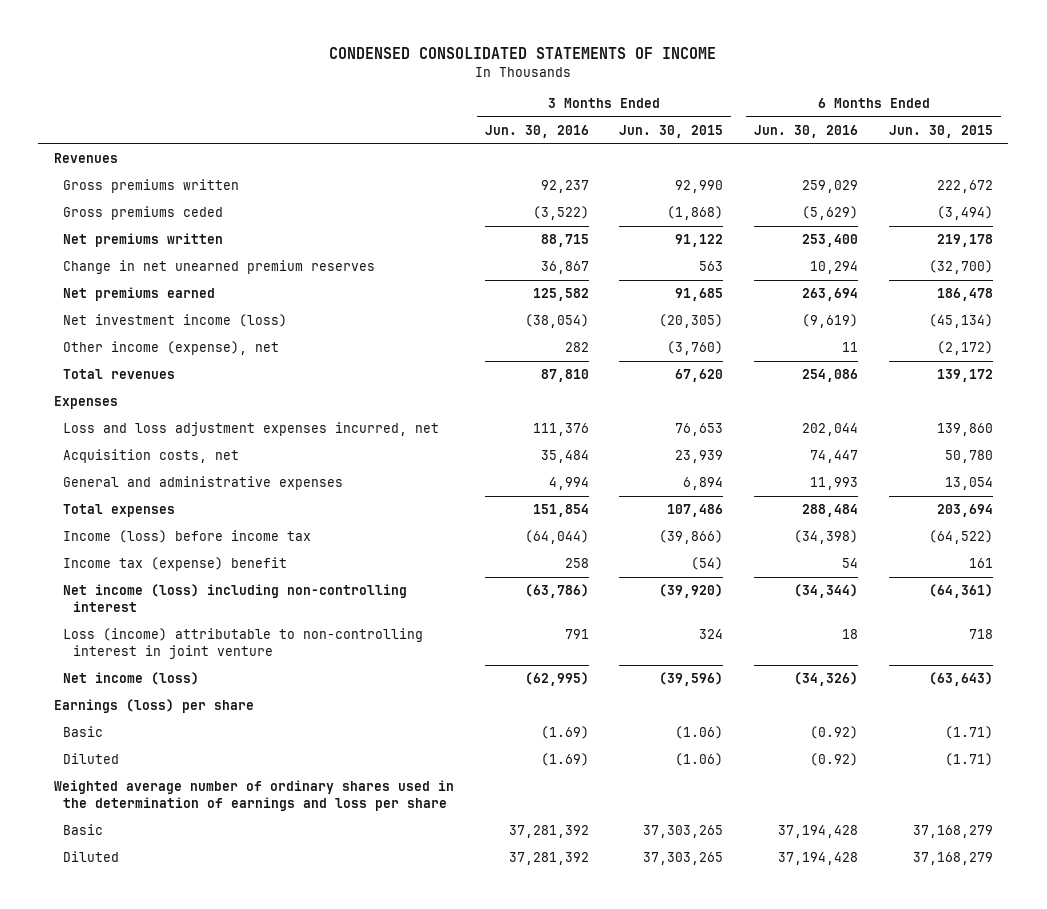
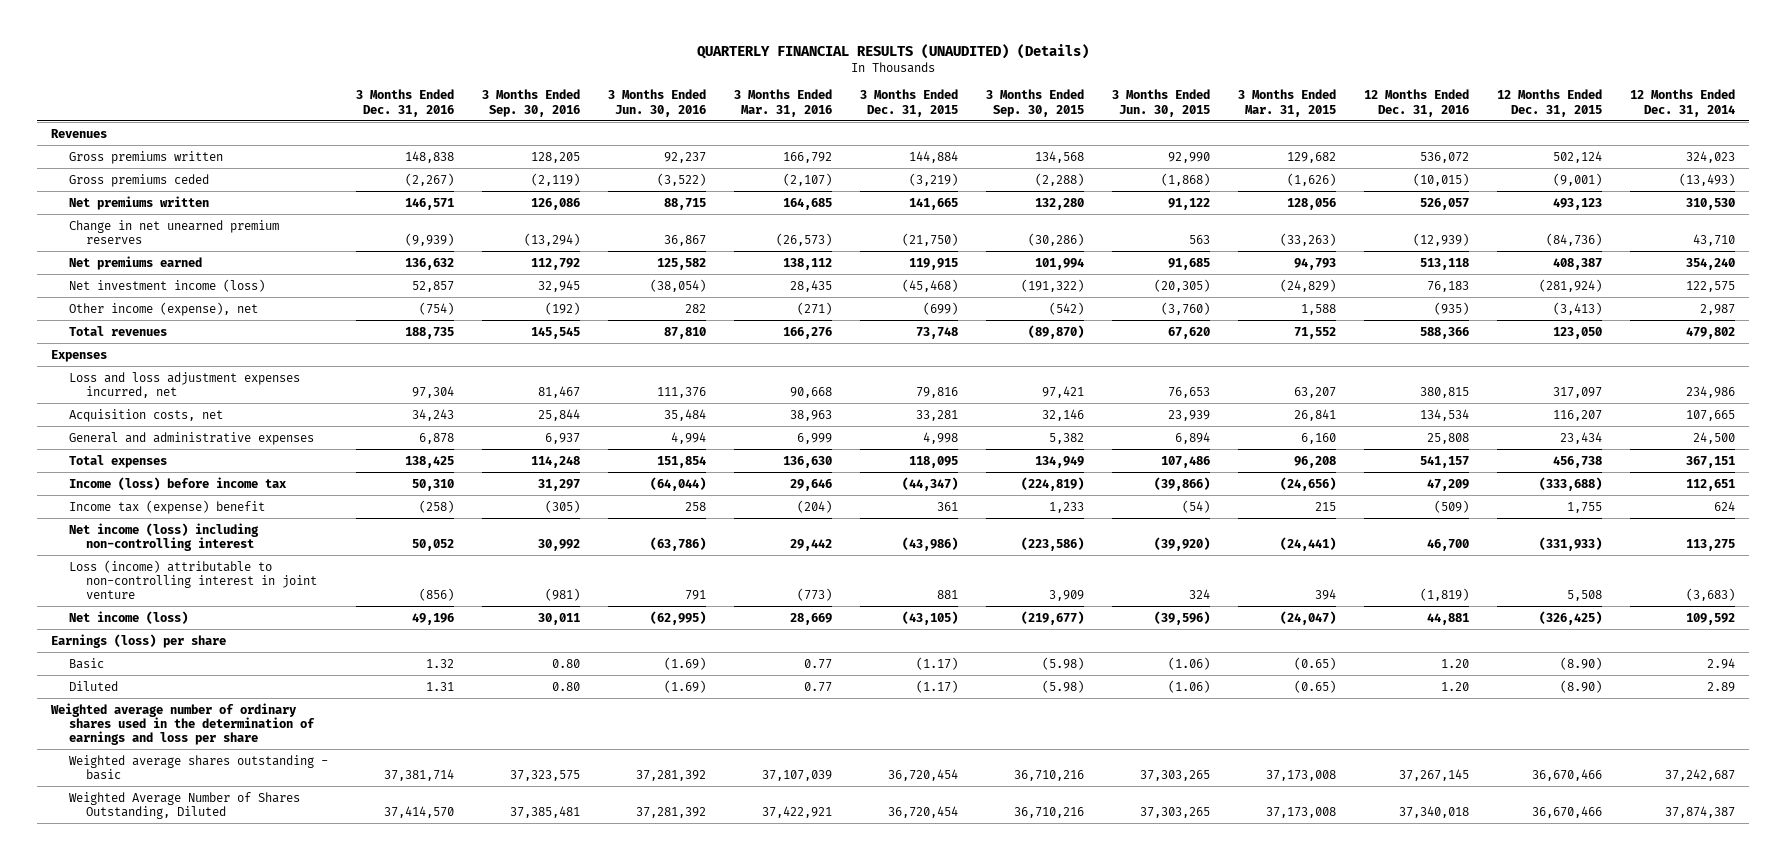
- CONDENSED CONSOLIDATED STATEMENTS OF INCOME
+ QUARTERLY FINANCIAL RESULTS (UNAUDITED) (Details)
- | 3 Months Ended Jun. 30, 2016 | 3 Months Ended Jun. 30, 2015 | 6 Months Ended Jun. 30, 2016 | 6 Months Ended Jun. 30, 2015
+ | 3 Months Ended Dec. 31, 2016 | 3 Months Ended Sep. 30, 2016 | 3 Months Ended Jun. 30, 2016 | 3 Months Ended Mar. 31, 2016 | 3 Months Ended Dec. 31, 2015 | 3 Months Ended Sep. 30, 2015 | 3 Months Ended Jun. 30, 2015 | 3 Months Ended Mar. 31, 2015 | 12 Months Ended Dec. 31, 2016 | 12 Months Ended Dec. 31, 2015 | 12 Months Ended Dec. 31, 2014
- Basic | 37,281,392 | 37,303,265 | 37,194,428 | 37,168,279
- Diluted | 37,281,392 | 37,303,265 | 37,194,428 | 37,168,279
+ Weighted average shares outstanding - basic | 37,381,714 | 37,323,575 | 37,281,392 | 37,107,039 | 36,720,454 | 36,710,216 | 37,303,265 | 37,173,008 | 37,267,145 | 36,670,466 | 37,242,687
+ Weighted Average Number of Shares Outstanding, Diluted | 37,414,570 | 37,385,481 | 37,281,392 | 37,422,921 | 36,720,454 | 36,710,216 | 37,303,265 | 37,173,008 | 37,340,018 | 36,670,466 | 37,874,387

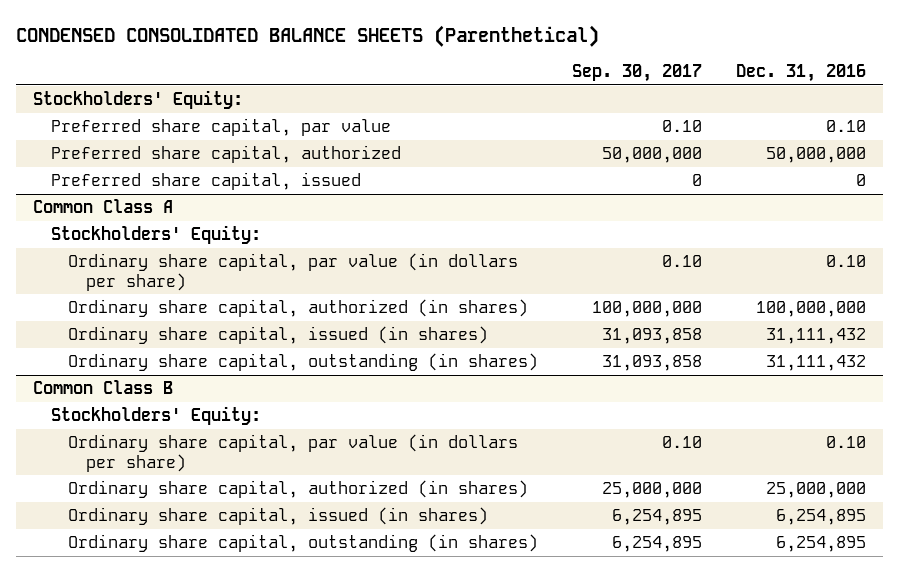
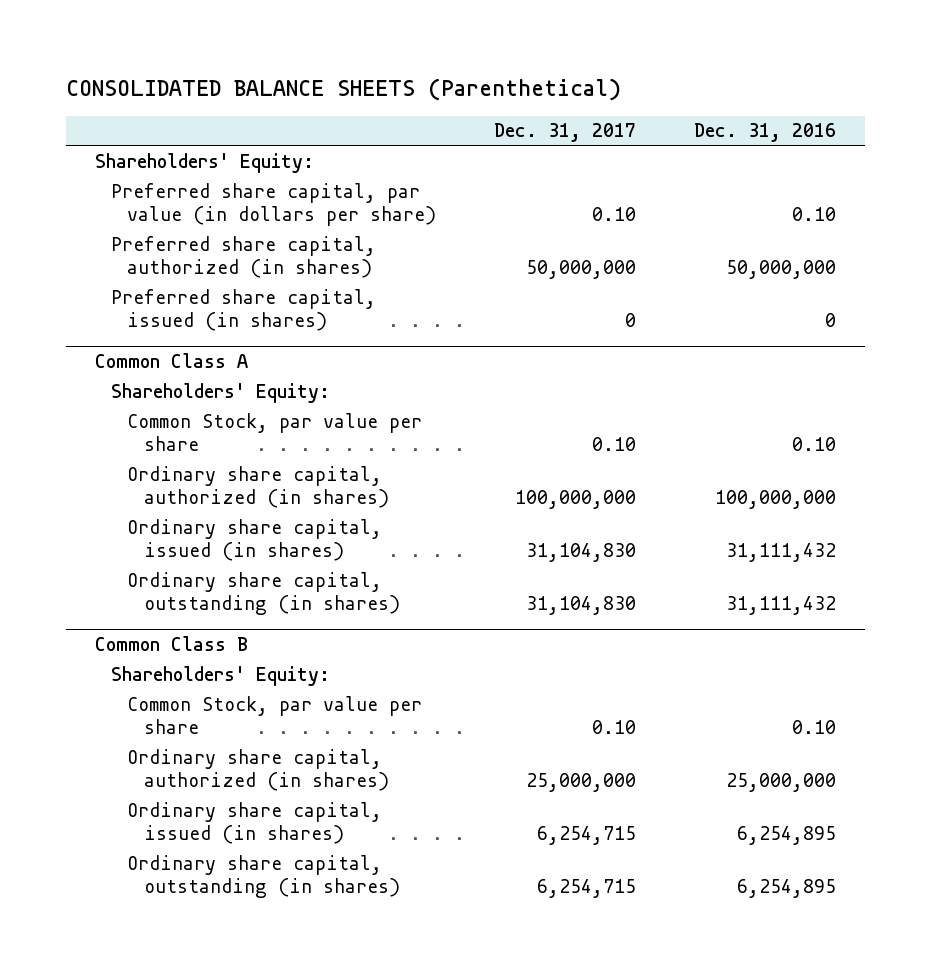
- CONDENSED CONSOLIDATED BALANCE SHEETS (Parenthetical)
+ CONSOLIDATED BALANCE SHEETS (Parenthetical)
- | Sep. 30, 2017 | Dec. 31, 2016
+ | Dec. 31, 2017 | Dec. 31, 2016
- Stockholders' Equity:
- Preferred share capital, par value | 0.10 | 0.10
- Preferred share capital, authorized | 50,000,000 | 50,000,000
- Preferred share capital, issued | 0 | 0
+ Shareholders' Equity:
+ Preferred share capital, par value (in dollars per share) | 0.10 | 0.10
+ Preferred share capital, authorized (in shares) | 50,000,000 | 50,000,000
+ Preferred share capital, issued (in shares) | 0 | 0
@ Common Class A
- Stockholders' Equity:
- Ordinary share capital, par value (in dollars per share) | 0.10 | 0.10
+ Shareholders' Equity:
+ Common Stock, par value per share | 0.10 | 0.10
@ Common Class B
- Stockholders' Equity:
- Ordinary share capital, par value (in dollars per share) | 0.10 | 0.10
+ Shareholders' Equity:
+ Common Stock, par value per share | 0.10 | 0.10

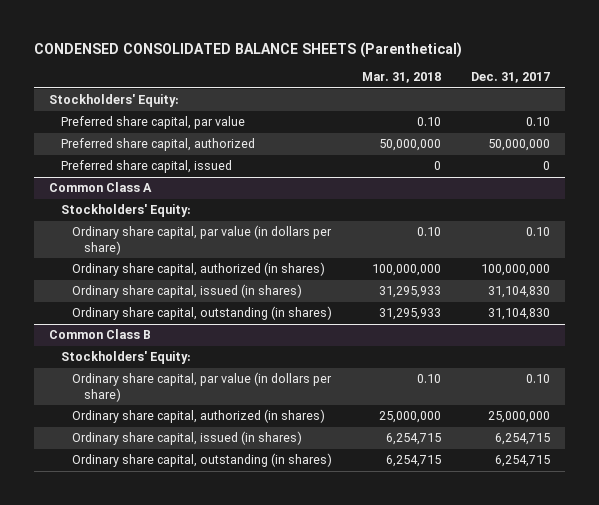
- CONSOLIDATED BALANCE SHEETS (Parenthetical)
+ CONDENSED CONSOLIDATED BALANCE SHEETS (Parenthetical)
- | Dec. 31, 2017 | Dec. 31, 2016
+ | Mar. 31, 2018 | Dec. 31, 2017
- Shareholders' Equity:
- Preferred share capital, par value (in dollars per share) | 0.10 | 0.10
- Preferred share capital, authorized (in shares) | 50,000,000 | 50,000,000
- Preferred share capital, issued (in shares) | 0 | 0
+ Stockholders' Equity:
+ Preferred share capital, par value | 0.10 | 0.10
+ Preferred share capital, authorized | 50,000,000 | 50,000,000
+ Preferred share capital, issued | 0 | 0
@ Common Class A
- Shareholders' Equity:
- Common Stock, par value per share | 0.10 | 0.10
+ Stockholders' Equity:
+ Ordinary share capital, par value (in dollars per share) | 0.10 | 0.10
@ Common Class B
- Shareholders' Equity:
- Common Stock, par value per share | 0.10 | 0.10
+ Stockholders' Equity:
+ Ordinary share capital, par value (in dollars per share) | 0.10 | 0.10

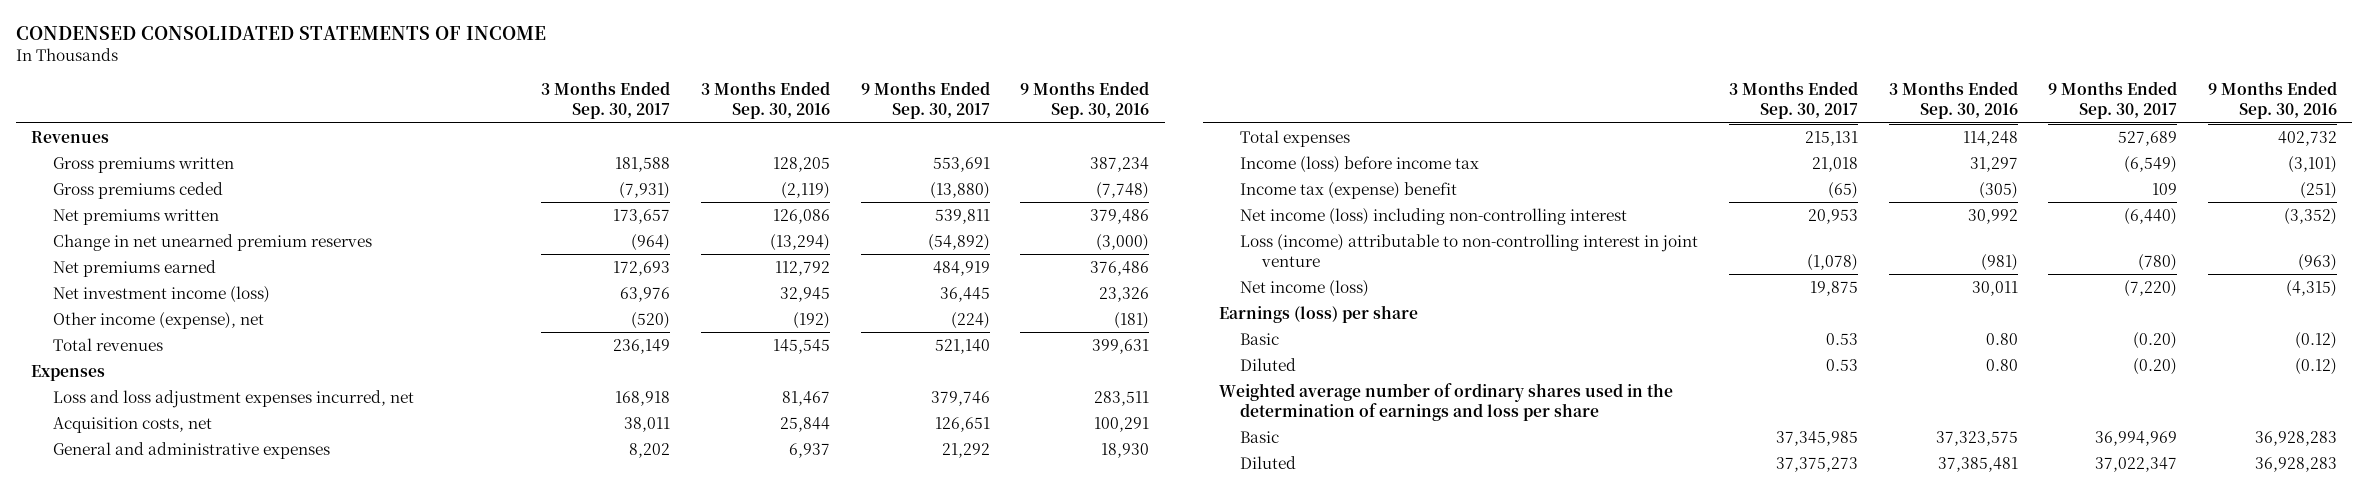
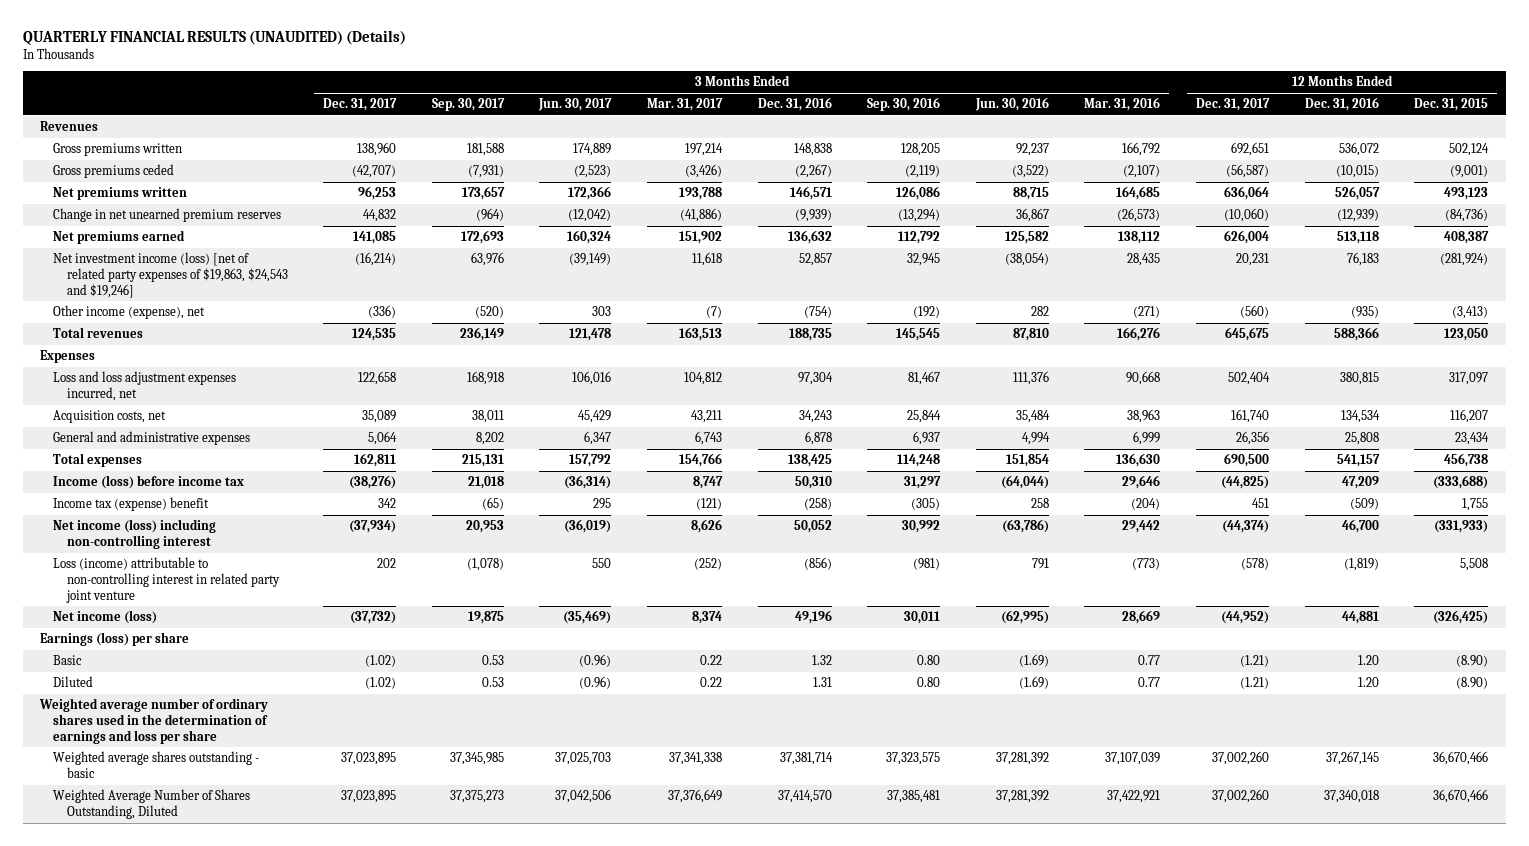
- CONDENSED CONSOLIDATED STATEMENTS OF INCOME
+ QUARTERLY FINANCIAL RESULTS (UNAUDITED) (Details)
- | 3 Months Ended Sep. 30, 2017 | 3 Months Ended Sep. 30, 2016 | 9 Months Ended Sep. 30, 2017 | 9 Months Ended Sep. 30, 2016
+ | 3 Months Ended Dec. 31, 2017 | 3 Months Ended Sep. 30, 2017 | 3 Months Ended Jun. 30, 2017 | 3 Months Ended Mar. 31, 2017 | 3 Months Ended Dec. 31, 2016 | 3 Months Ended Sep. 30, 2016 | 3 Months Ended Jun. 30, 2016 | 3 Months Ended Mar. 31, 2016 | 12 Months Ended Dec. 31, 2017 | 12 Months Ended Dec. 31, 2016 | 12 Months Ended Dec. 31, 2015
- Net investment income (loss) | 63,976 | 32,945 | 36,445 | 23,326
+ Net investment income (loss) [net of related party expenses of $19,863, $24,543 and $19,246] | (16,214) | 63,976 | (39,149) | 11,618 | 52,857 | 32,945 | (38,054) | 28,435 | 20,231 | 76,183 | (281,924)
- Loss (income) attributable to non-controlling interest in joint venture | (1,078) | (981) | (780) | (963)
+ Loss (income) attributable to non-controlling interest in related party joint venture | 202 | (1,078) | 550 | (252) | (856) | (981) | 791 | (773) | (578) | (1,819) | 5,508
- Basic | 37,345,985 | 37,323,575 | 36,994,969 | 36,928,283
- Diluted | 37,375,273 | 37,385,481 | 37,022,347 | 36,928,283
+ Weighted average shares outstanding - basic | 37,023,895 | 37,345,985 | 37,025,703 | 37,341,338 | 37,381,714 | 37,323,575 | 37,281,392 | 37,107,039 | 37,002,260 | 37,267,145 | 36,670,466
+ Weighted Average Number of Shares Outstanding, Diluted | 37,023,895 | 37,375,273 | 37,042,506 | 37,376,649 | 37,414,570 | 37,385,481 | 37,281,392 | 37,422,921 | 37,002,260 | 37,340,018 | 36,670,466

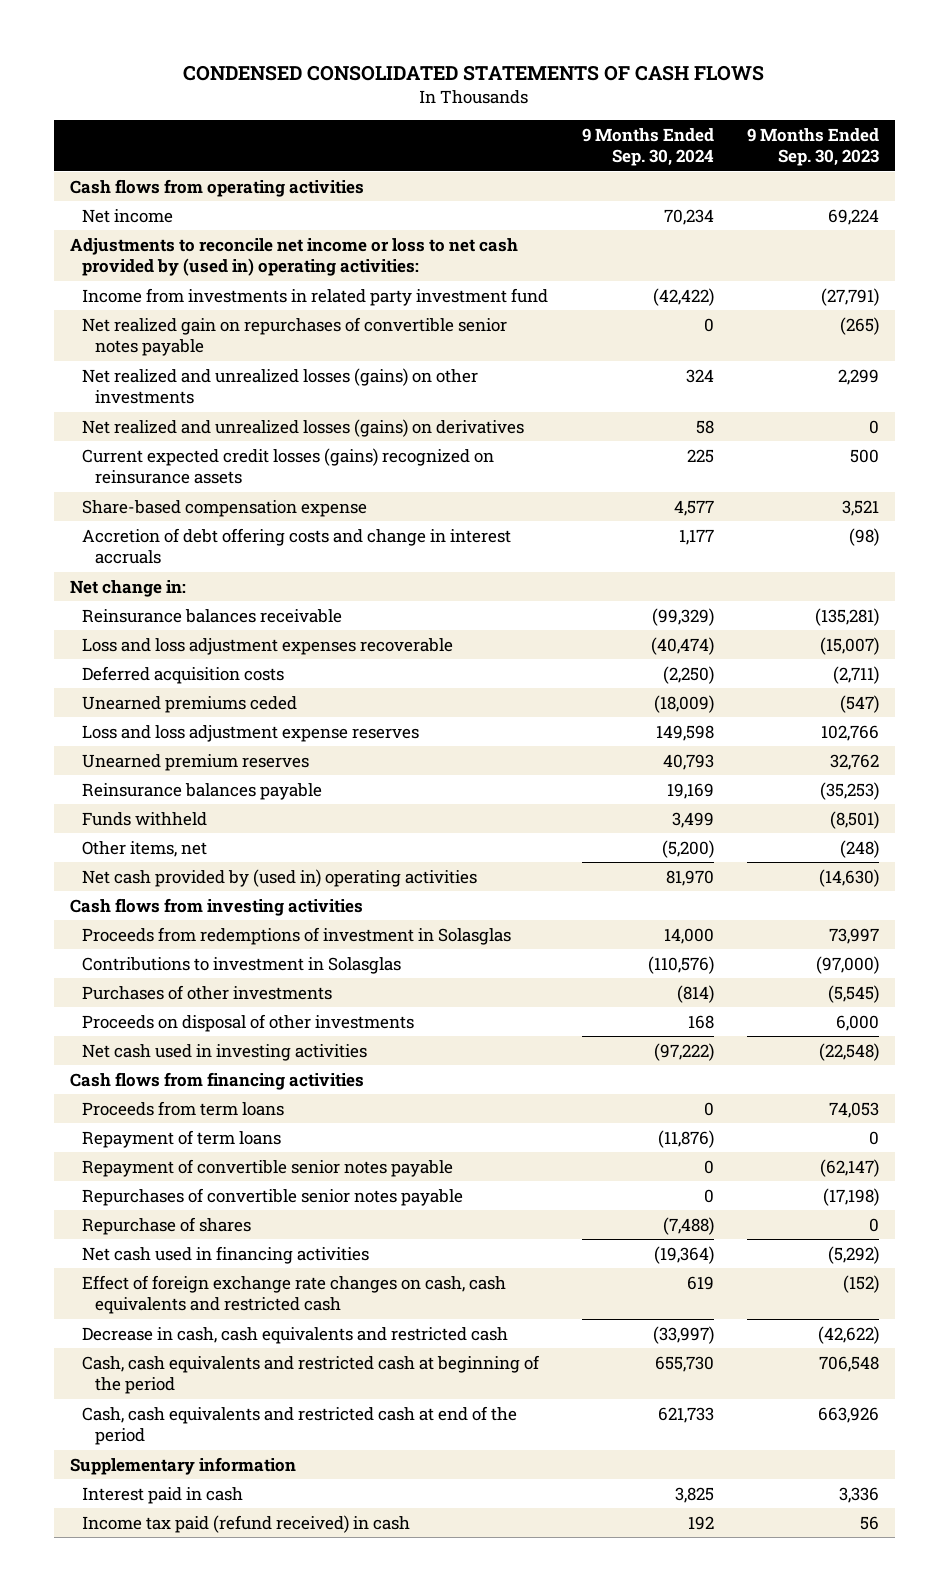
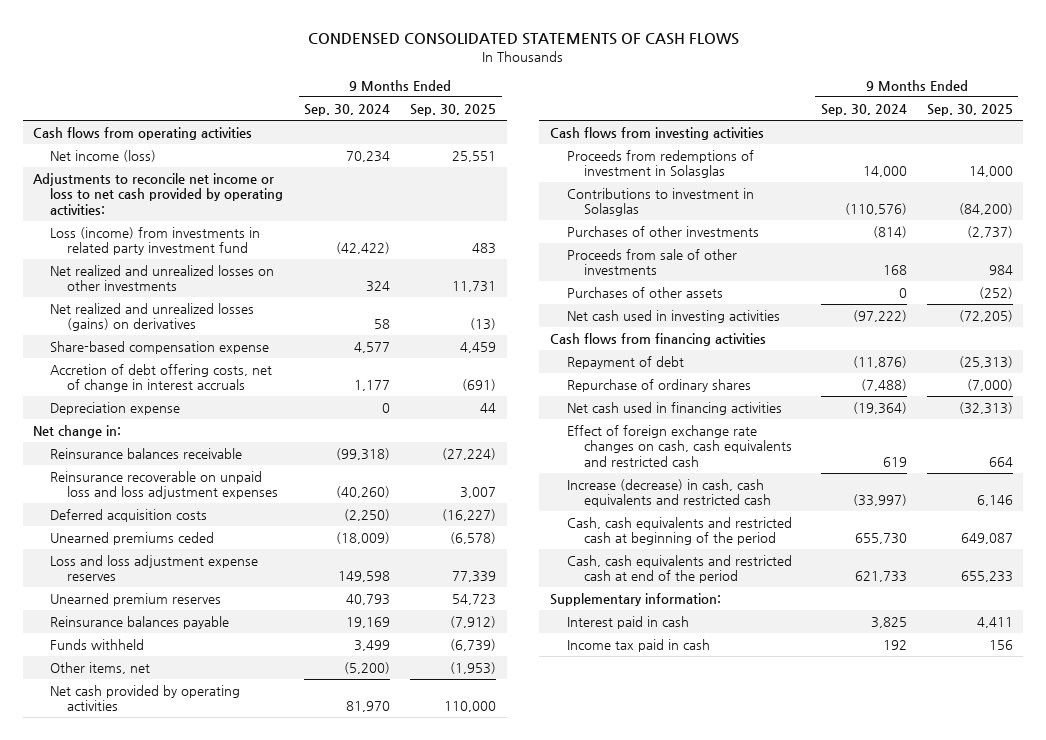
- | 9 Months Ended Sep. 30, 2024 | 9 Months Ended Sep. 30, 2023
+ | 9 Months Ended Sep. 30, 2024 | 9 Months Ended Sep. 30, 2025
- Net income | 70,234 | 69,224
- Adjustments to reconcile net income or loss to net cash provided by (used in) operating activities:
- Income from investments in related party investment fund | (42,422) | (27,791)
- Net realized gain on repurchases of convertible senior notes payable | 0 | (265)
- Net realized and unrealized losses (gains) on other investments | 324 | 2,299
+ Net income (loss) | 70,234 | 25,551
+ Adjustments to reconcile net income or loss to net cash provided by operating activities:
+ Loss (income) from investments in related party investment fund | (42,422) | 483
+ Net realized and unrealized losses on other investments | 324 | 11,731
- Current expected credit losses (gains) recognized on reinsurance assets | 225 | 500
- Accretion of debt offering costs and change in interest accruals | 1,177 | (98)
+ Accretion of debt offering costs, net of change in interest accruals | 1,177 | (691)
+ Depreciation expense | 0 | 44
- Reinsurance balances receivable | (99,329) | (135,281)
- Loss and loss adjustment expenses recoverable | (40,474) | (15,007)
+ Reinsurance balances receivable | (99,318) | (27,224)
+ Reinsurance recoverable on unpaid loss and loss adjustment expenses | (40,260) | 3,007
- Net cash provided by (used in) operating activities | 81,970 | (14,630)
+ Net cash provided by operating activities | 81,970 | 110,000
- Proceeds on disposal of other investments | 168 | 6,000
+ Proceeds from sale of other investments | 168 | 984
+ Purchases of other assets | 0 | (252)
- Proceeds from term loans | 0 | 74,053
- Repayment of term loans | (11,876) | 0
- Repayment of convertible senior notes payable | 0 | (62,147)
- Repurchases of convertible senior notes payable | 0 | (17,198)
- Repurchase of shares | (7,488) | 0
+ Repayment of debt | (11,876) | (25,313)
+ Repurchase of ordinary shares | (7,488) | (7,000)
- Decrease in cash, cash equivalents and restricted cash | (33,997) | (42,622)
+ Increase (decrease) in cash, cash equivalents and restricted cash | (33,997) | 6,146
- Supplementary information
+ Supplementary information:
- Income tax paid (refund received) in cash | 192 | 56
+ Income tax paid in cash | 192 | 156

